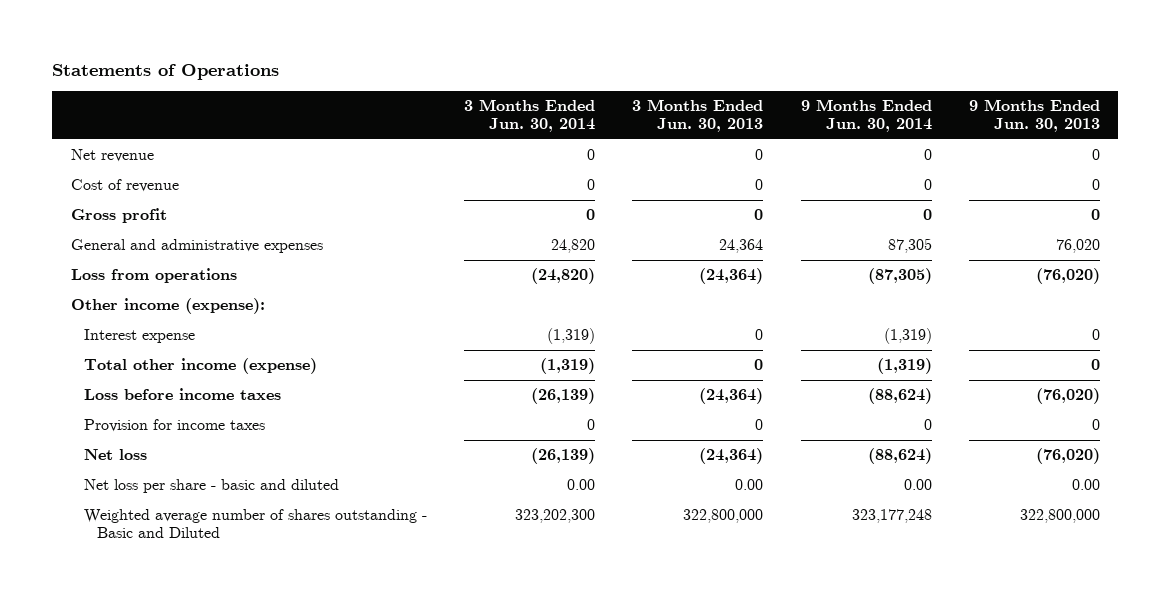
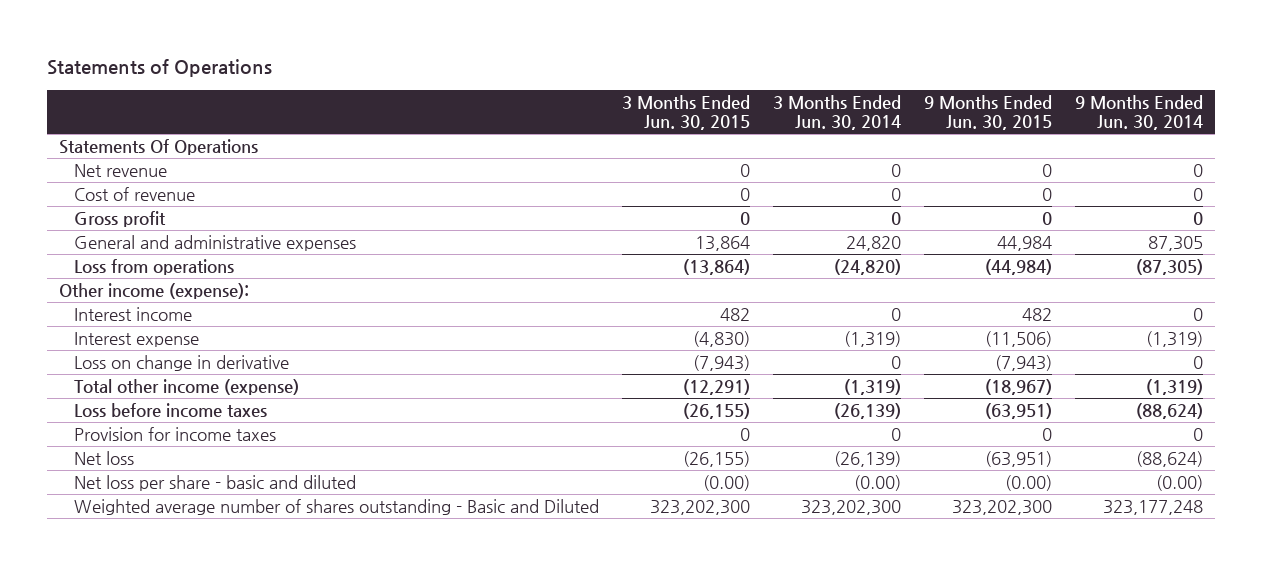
- | 3 Months Ended Jun. 30, 2014 | 3 Months Ended Jun. 30, 2013 | 9 Months Ended Jun. 30, 2014 | 9 Months Ended Jun. 30, 2013
+ | 3 Months Ended Jun. 30, 2015 | 3 Months Ended Jun. 30, 2014 | 9 Months Ended Jun. 30, 2015 | 9 Months Ended Jun. 30, 2014
+ Statements Of Operations
+ Interest income | 482 | 0 | 482 | 0
+ Loss on change in derivative | (7,943) | 0 | (7,943) | 0
- Net loss per share - basic and diluted | 0.00 | 0.00 | 0.00 | 0.00
+ Net loss per share - basic and diluted | (0.00) | (0.00) | (0.00) | (0.00)

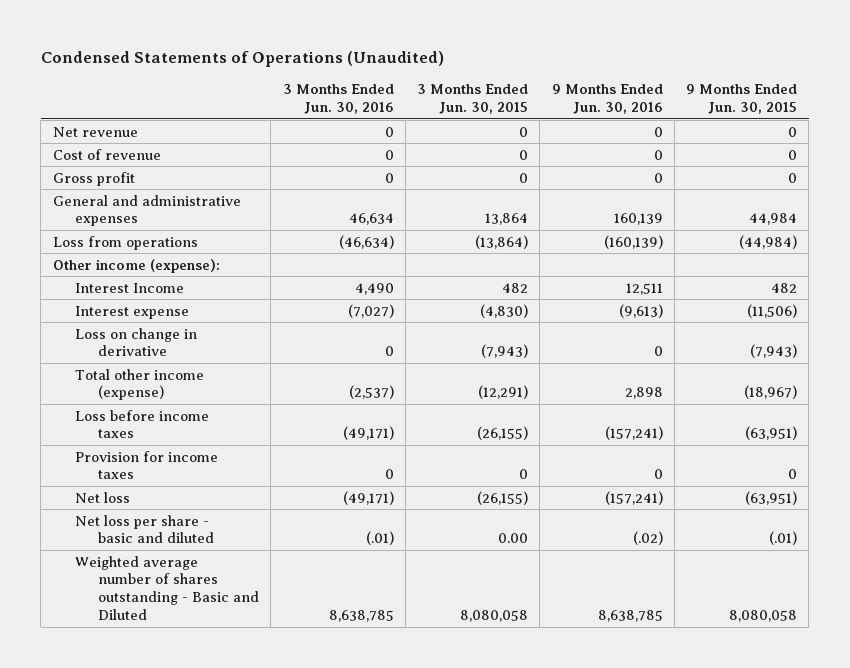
- Statements of Operations
+ Condensed Statements of Operations (Unaudited)
- | 3 Months Ended Jun. 30, 2015 | 3 Months Ended Jun. 30, 2014 | 9 Months Ended Jun. 30, 2015 | 9 Months Ended Jun. 30, 2014
+ | 3 Months Ended Jun. 30, 2016 | 3 Months Ended Jun. 30, 2015 | 9 Months Ended Jun. 30, 2016 | 9 Months Ended Jun. 30, 2015
- Statements Of Operations
- Interest income | 482 | 0 | 482 | 0
+ Interest Income | 4,490 | 482 | 12,511 | 482
- Net loss per share - basic and diluted | (0.00) | (0.00) | (0.00) | (0.00)
- Weighted average number of shares outstanding - Basic and Diluted | 323,202,300 | 323,202,300 | 323,202,300 | 323,177,248
+ Net loss per share - basic and diluted | (.01) | 0.00 | (.02) | (.01)
+ Weighted average number of shares outstanding - Basic and Diluted | 8,638,785 | 8,080,058 | 8,638,785 | 8,080,058

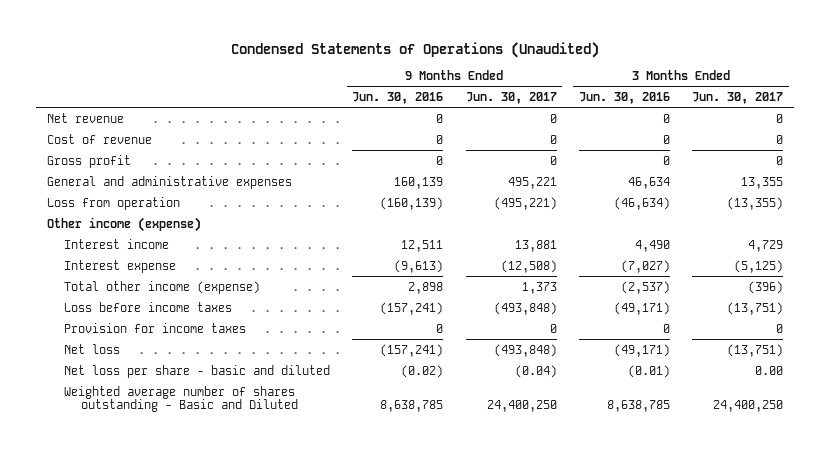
- | 3 Months Ended Jun. 30, 2016 | 3 Months Ended Jun. 30, 2015 | 9 Months Ended Jun. 30, 2016 | 9 Months Ended Jun. 30, 2015
+ | 9 Months Ended Jun. 30, 2016 | 9 Months Ended Jun. 30, 2017 | 3 Months Ended Jun. 30, 2016 | 3 Months Ended Jun. 30, 2017
- Loss from operations | (46,634) | (13,864) | (160,139) | (44,984)
- Other income (expense):
- Interest Income | 4,490 | 482 | 12,511 | 482
+ Loss from operation | (160,139) | (495,221) | (46,634) | (13,355)
+ Other income (expense)
+ Interest income | 12,511 | 13,881 | 4,490 | 4,729
- Loss on change in derivative | 0 | (7,943) | 0 | (7,943)
- Net loss per share - basic and diluted | (.01) | 0.00 | (.02) | (.01)
+ Net loss per share - basic and diluted | (0.02) | (0.04) | (0.01) | 0.00

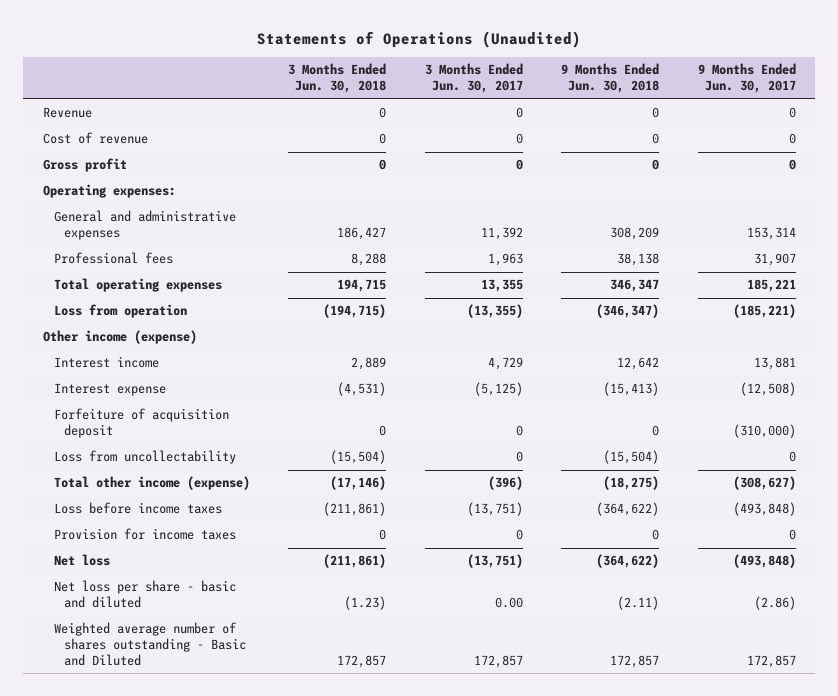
- Condensed Statements of Operations (Unaudited)
+ Statements of Operations (Unaudited)
- | 9 Months Ended Jun. 30, 2016 | 9 Months Ended Jun. 30, 2017 | 3 Months Ended Jun. 30, 2016 | 3 Months Ended Jun. 30, 2017
+ | 3 Months Ended Jun. 30, 2018 | 3 Months Ended Jun. 30, 2017 | 9 Months Ended Jun. 30, 2018 | 9 Months Ended Jun. 30, 2017
- Net revenue | 0 | 0 | 0 | 0
+ Revenue | 0 | 0 | 0 | 0
- General and administrative expenses | 160,139 | 495,221 | 46,634 | 13,355
- Loss from operation | (160,139) | (495,221) | (46,634) | (13,355)
+ Operating expenses:
+ General and administrative expenses | 186,427 | 11,392 | 308,209 | 153,314
+ Professional fees | 8,288 | 1,963 | 38,138 | 31,907
+ Total operating expenses | 194,715 | 13,355 | 346,347 | 185,221
+ Loss from operation | (194,715) | (13,355) | (346,347) | (185,221)
- Total other income (expense) | 2,898 | 1,373 | (2,537) | (396)
+ Forfeiture of acquisition deposit | 0 | 0 | 0 | (310,000)
+ Loss from uncollectability | (15,504) | 0 | (15,504) | 0
+ Total other income (expense) | (17,146) | (396) | (18,275) | (308,627)
- Net loss per share - basic and diluted | (0.02) | (0.04) | (0.01) | 0.00
- Weighted average number of shares outstanding - Basic and Diluted | 8,638,785 | 24,400,250 | 8,638,785 | 24,400,250
+ Net loss per share - basic and diluted | (1.23) | 0.00 | (2.11) | (2.86)
+ Weighted average number of shares outstanding - Basic and Diluted | 172,857 | 172,857 | 172,857 | 172,857

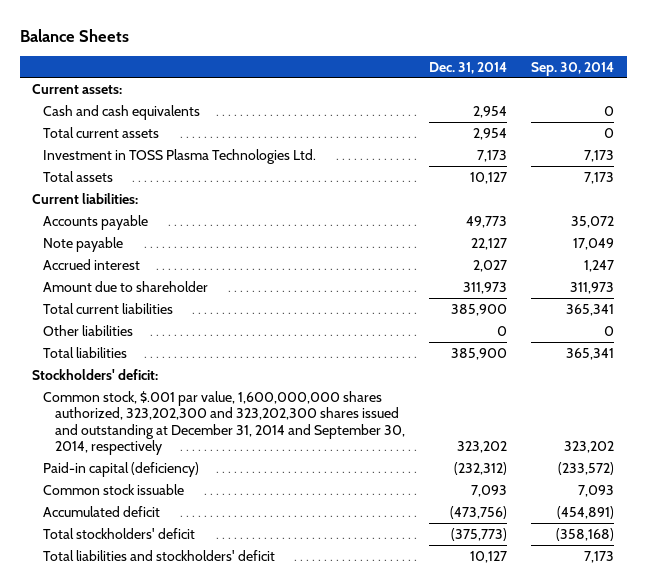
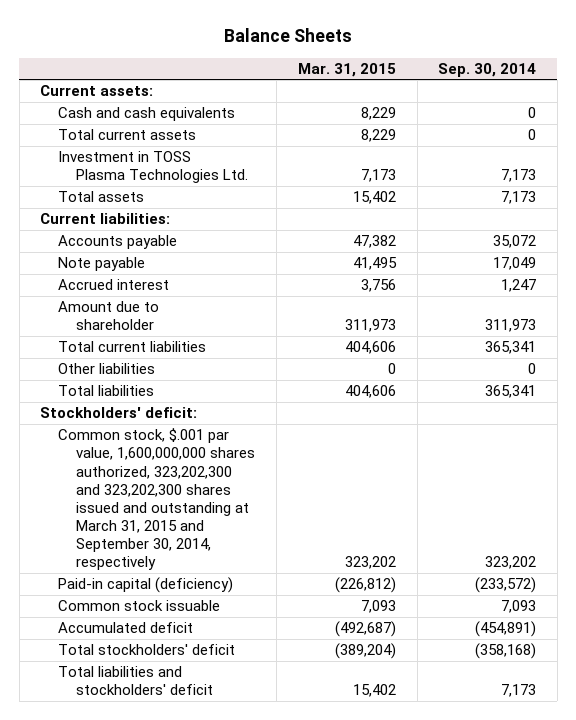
- | Dec. 31, 2014 | Sep. 30, 2014
+ | Mar. 31, 2015 | Sep. 30, 2014
- Common stock, $.001 par value, 1,600,000,000 shares authorized, 323,202,300 and 323,202,300 shares issued and outstanding at December 31, 2014 and September 30, 2014, respectively | 323,202 | 323,202
+ Common stock, $.001 par value, 1,600,000,000 shares authorized, 323,202,300 and 323,202,300 shares issued and outstanding at March 31, 2015 and September 30, 2014, respectively | 323,202 | 323,202

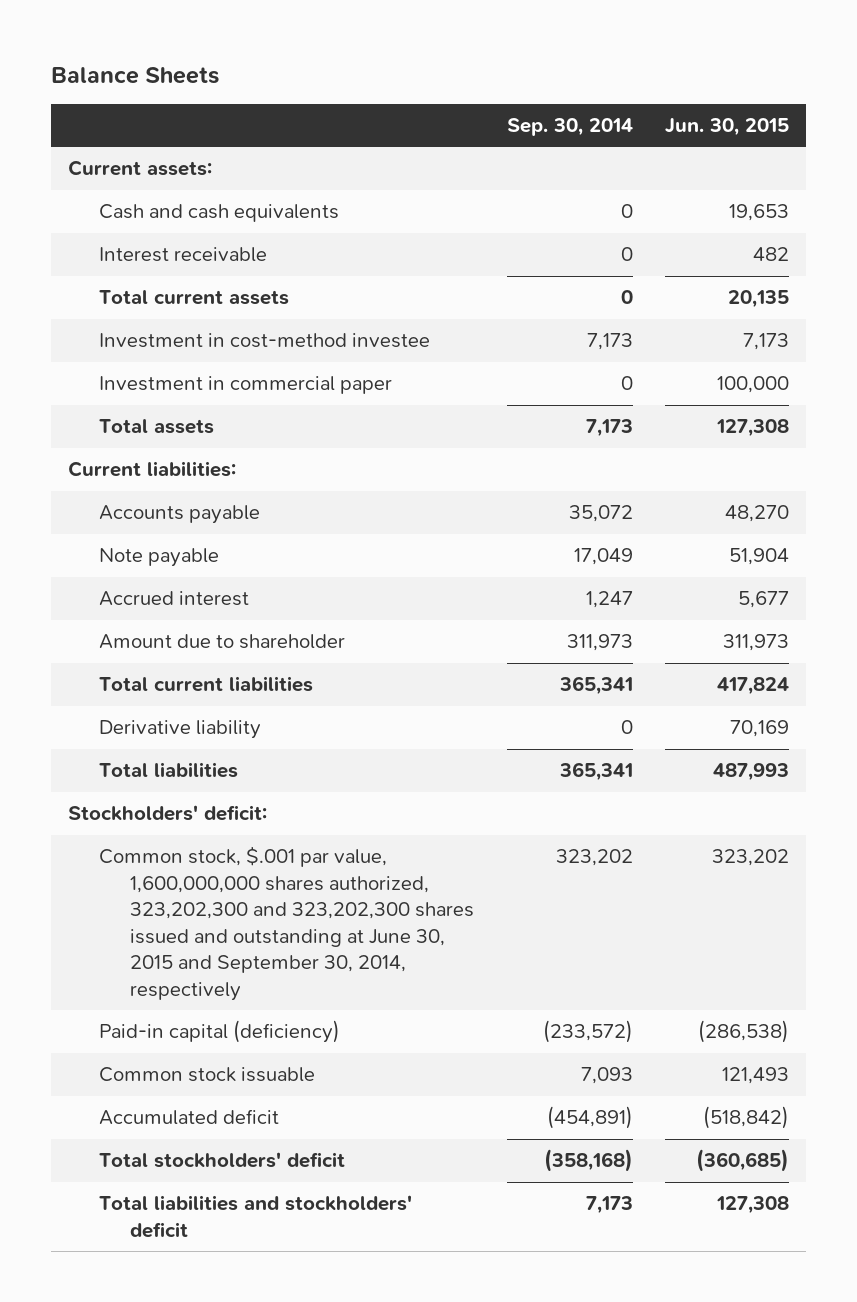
- | Mar. 31, 2015 | Sep. 30, 2014
+ | Sep. 30, 2014 | Jun. 30, 2015
+ Interest receivable | 0 | 482
- Investment in TOSS Plasma Technologies Ltd. | 7,173 | 7,173
+ Investment in cost-method investee | 7,173 | 7,173
+ Investment in commercial paper | 0 | 100,000
- Other liabilities | 0 | 0
+ Derivative liability | 0 | 70,169
- Common stock, $.001 par value, 1,600,000,000 shares authorized, 323,202,300 and 323,202,300 shares issued and outstanding at March 31, 2015 and September 30, 2014, respectively | 323,202 | 323,202
+ Common stock, $.001 par value, 1,600,000,000 shares authorized, 323,202,300 and 323,202,300 shares issued and outstanding at June 30, 2015 and September 30, 2014, respectively | 323,202 | 323,202

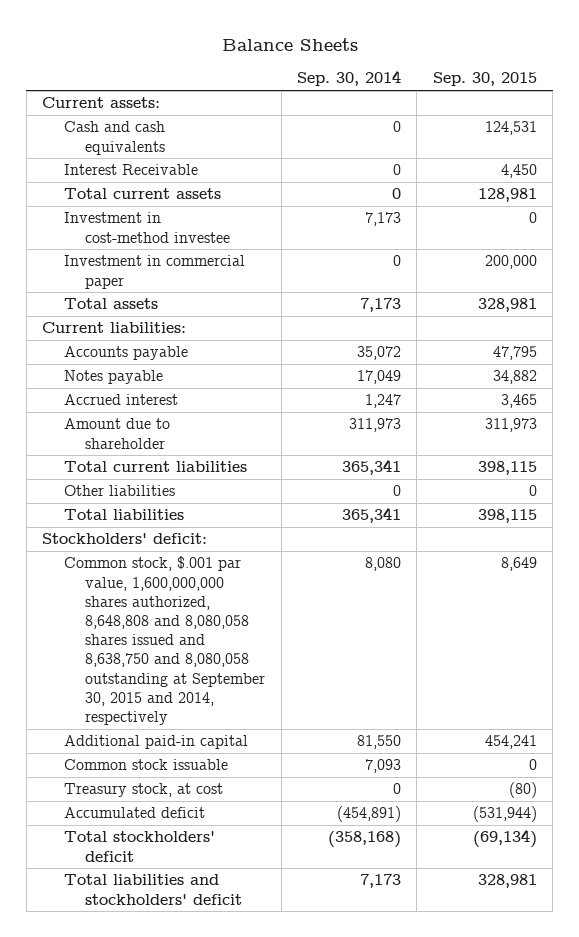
- | Sep. 30, 2014 | Jun. 30, 2015
+ | Sep. 30, 2014 | Sep. 30, 2015
- Interest receivable | 0 | 482
+ Interest Receivable | 0 | 4,450
- Note payable | 17,049 | 51,904
+ Notes payable | 17,049 | 34,882
- Derivative liability | 0 | 70,169
+ Other liabilities | 0 | 0
- Common stock, $.001 par value, 1,600,000,000 shares authorized, 323,202,300 and 323,202,300 shares issued and outstanding at June 30, 2015 and September 30, 2014, respectively | 323,202 | 323,202
- Paid-in capital (deficiency) | (233,572) | (286,538)
+ Common stock, $.001 par value, 1,600,000,000 shares authorized, 8,648,808 and 8,080,058 shares issued and 8,638,750 and 8,080,058 outstanding at September 30, 2015 and 2014, respectively | 8,080 | 8,649
+ Additional paid-in capital | 81,550 | 454,241
+ Treasury stock, at cost | 0 | (80)

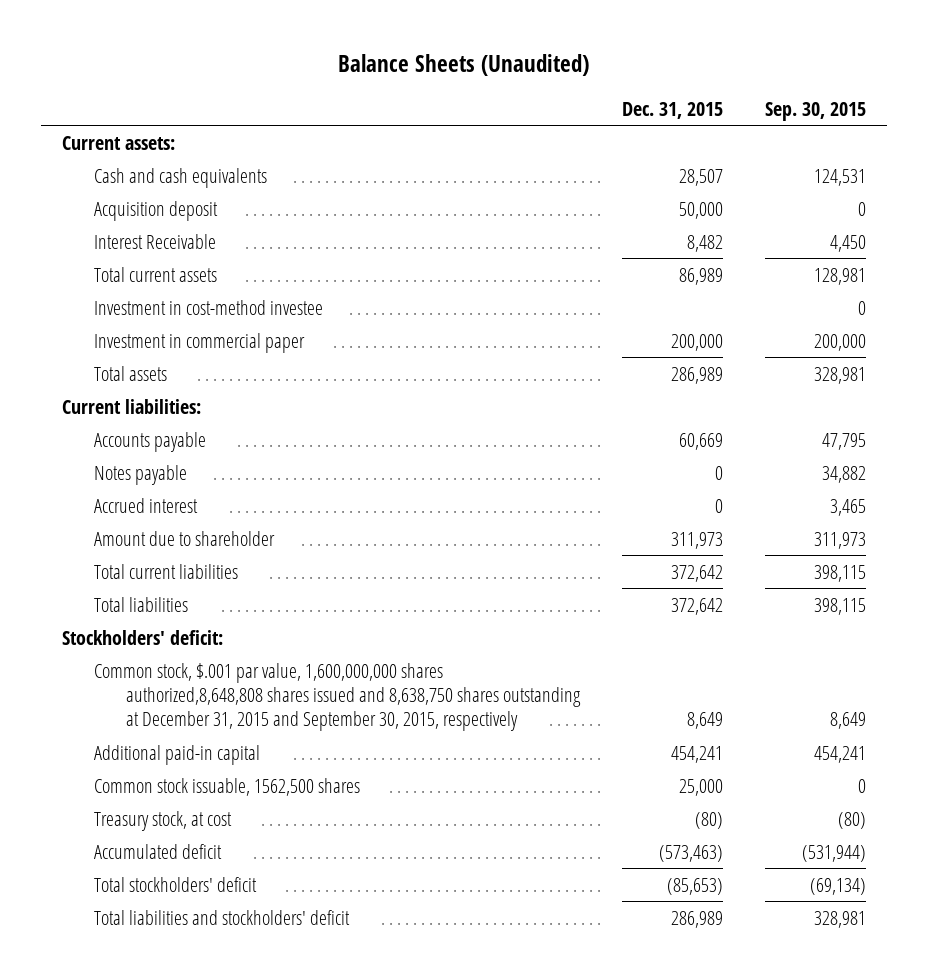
- Balance Sheets
+ Balance Sheets (Unaudited)
- | Sep. 30, 2014 | Sep. 30, 2015
+ | Dec. 31, 2015 | Sep. 30, 2015
+ Acquisition deposit | 50,000 | 0
- Other liabilities | 0 | 0
- Common stock, $.001 par value, 1,600,000,000 shares authorized, 8,648,808 and 8,080,058 shares issued and 8,638,750 and 8,080,058 outstanding at September 30, 2015 and 2014, respectively | 8,080 | 8,649
+ Common stock, $.001 par value, 1,600,000,000 shares authorized,8,648,808 shares issued and 8,638,750 shares outstanding at December 31, 2015 and September 30, 2015, respectively | 8,649 | 8,649
- Common stock issuable | 7,093 | 0
+ Common stock issuable, 1562,500 shares | 25,000 | 0

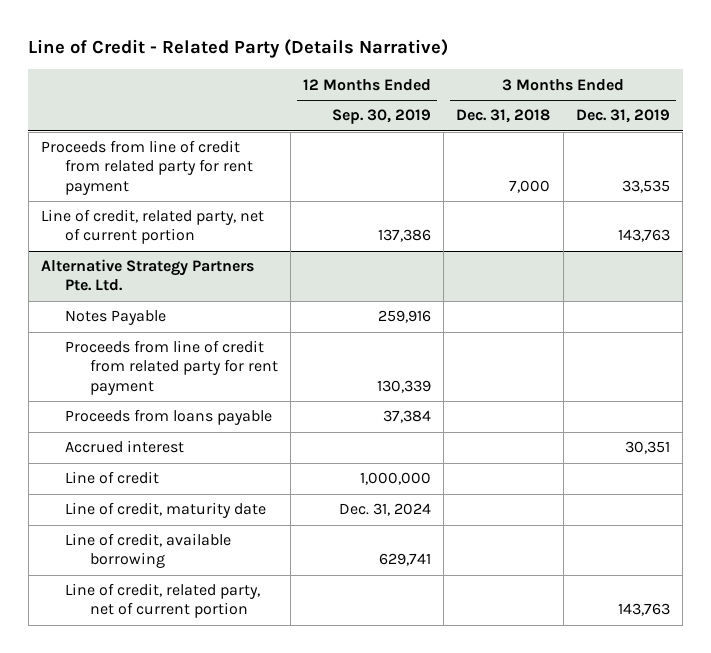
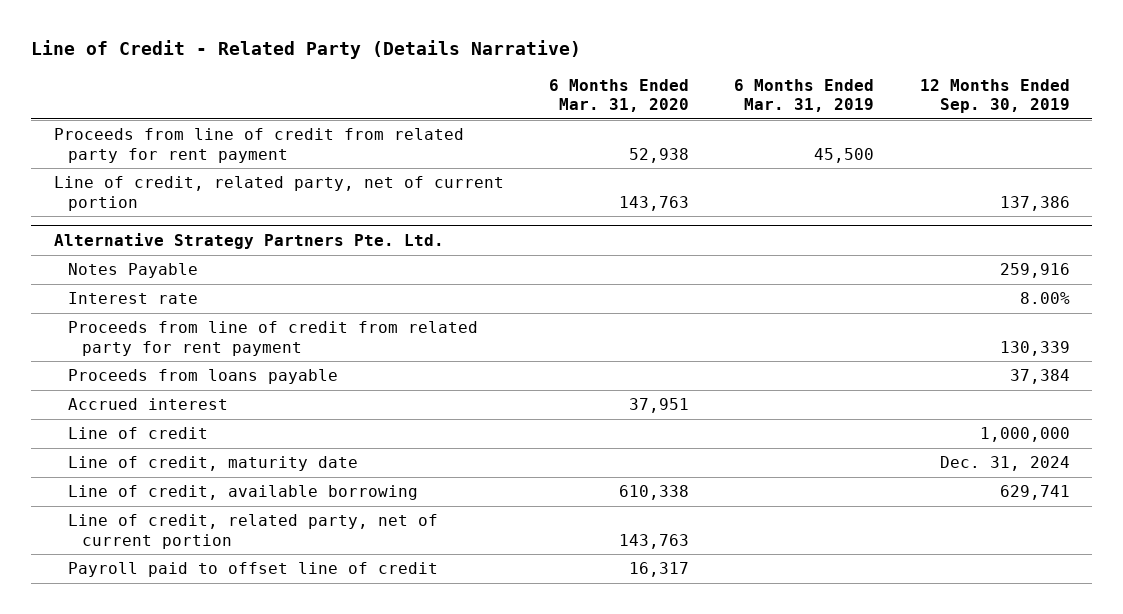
- | 12 Months Ended Sep. 30, 2019 | 3 Months Ended Dec. 31, 2018 | 3 Months Ended Dec. 31, 2019
+ | 6 Months Ended Mar. 31, 2020 | 6 Months Ended Mar. 31, 2019 | 12 Months Ended Sep. 30, 2019
@ Alternative Strategy Partners Pte. Ltd.
+ Interest rate | | | 8.00%
+ Payroll paid to offset line of credit | 16,317 | |

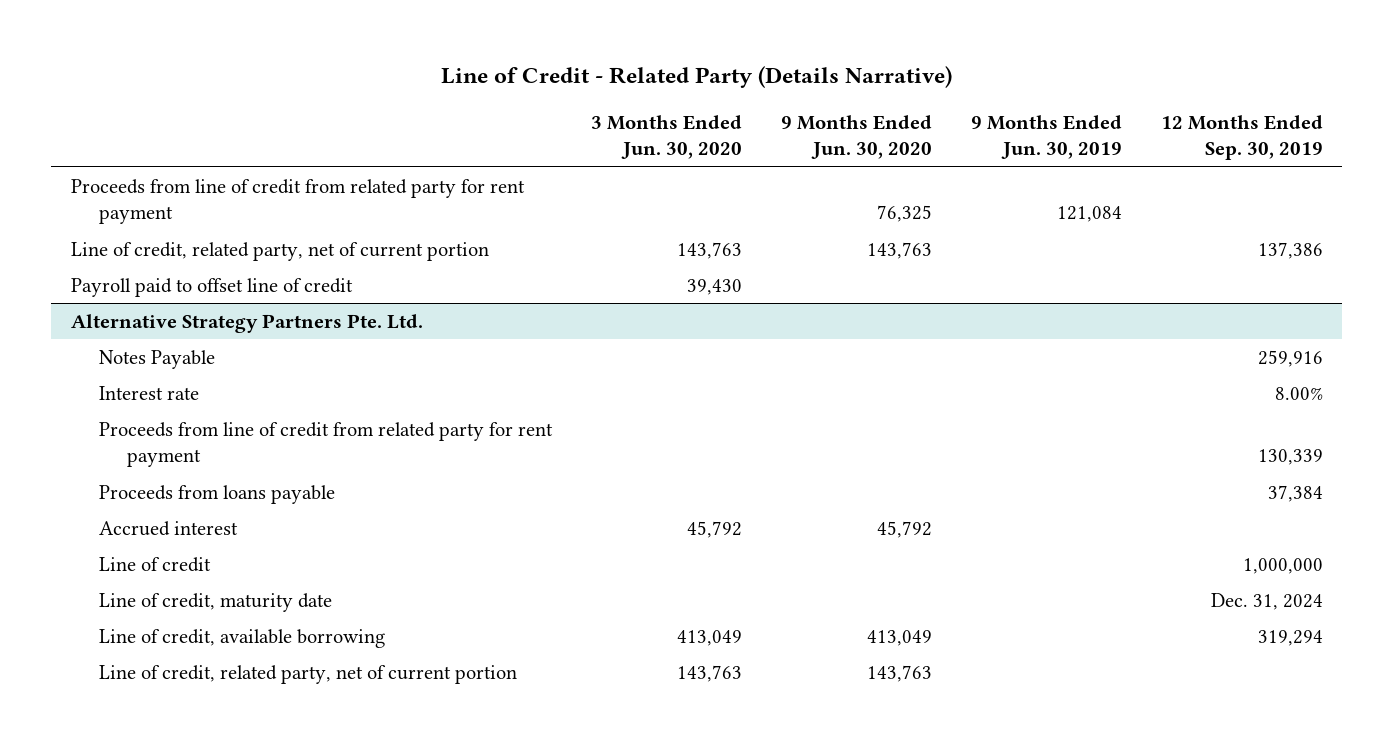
- | 6 Months Ended Mar. 31, 2020 | 6 Months Ended Mar. 31, 2019 | 12 Months Ended Sep. 30, 2019
+ | 3 Months Ended Jun. 30, 2020 | 9 Months Ended Jun. 30, 2020 | 9 Months Ended Jun. 30, 2019 | 12 Months Ended Sep. 30, 2019
+ Payroll paid to offset line of credit | 39,430 | | |
@ Alternative Strategy Partners Pte. Ltd.
- Line of credit, available borrowing | 610,338 | | 629,741
+ Line of credit, available borrowing | 413,049 | 413,049 | | 319,294
- Payroll paid to offset line of credit | 16,317 | |

